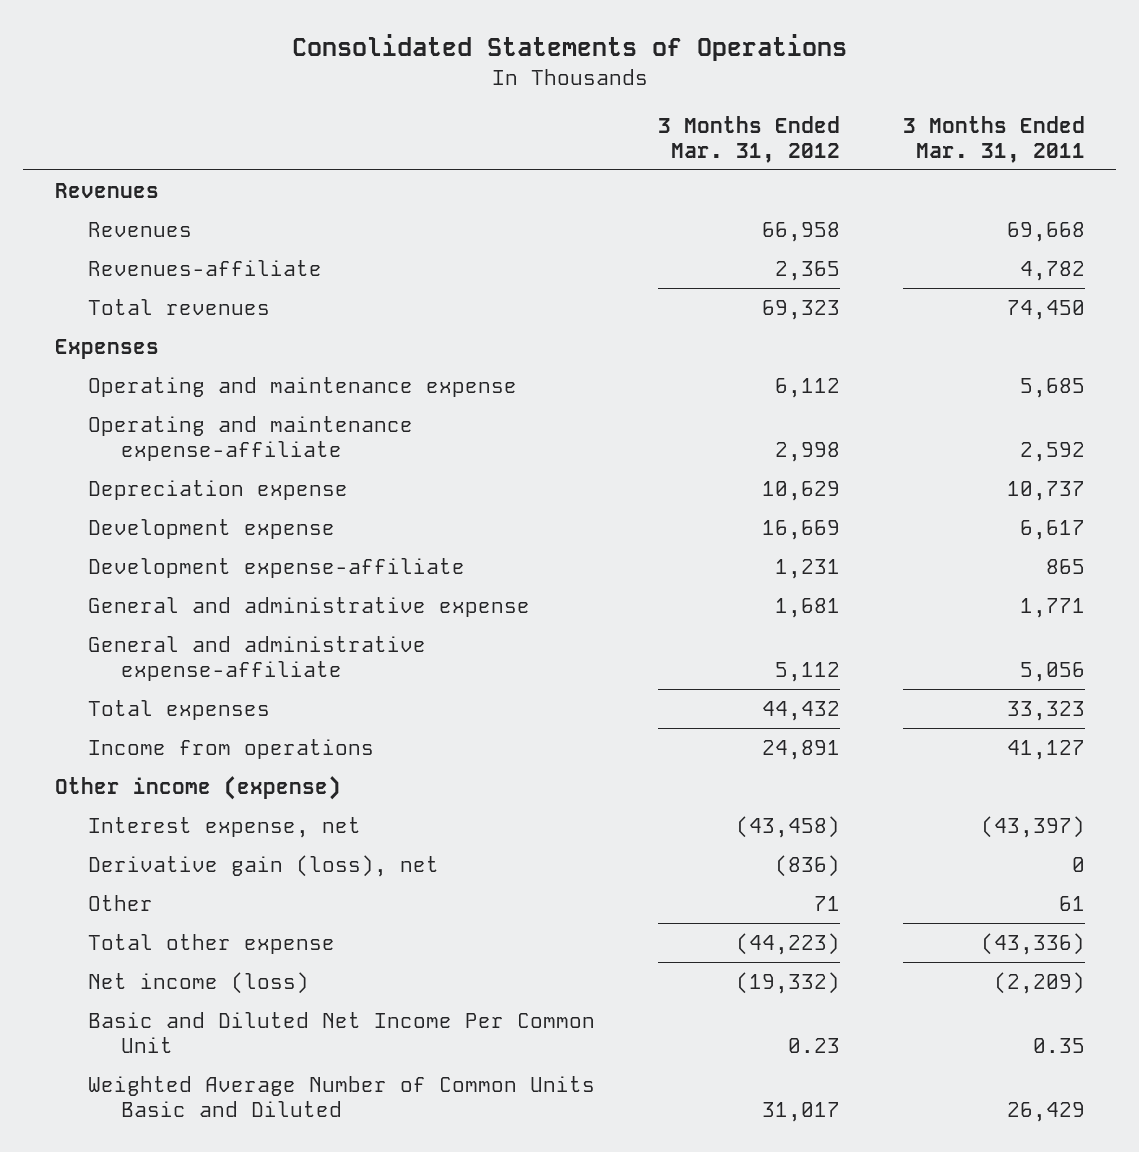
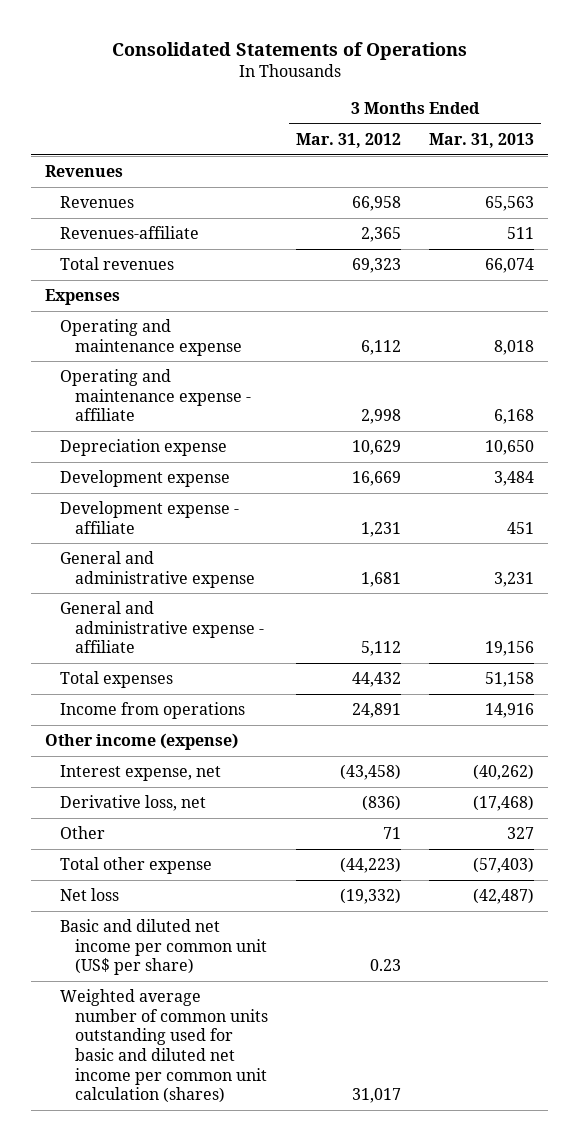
- | 3 Months Ended Mar. 31, 2012 | 3 Months Ended Mar. 31, 2011
+ | 3 Months Ended Mar. 31, 2012 | 3 Months Ended Mar. 31, 2013
- Operating and maintenance expense-affiliate | 2,998 | 2,592
+ Operating and maintenance expense - affiliate | 2,998 | 6,168
- Development expense-affiliate | 1,231 | 865
+ Development expense - affiliate | 1,231 | 451
- General and administrative expense-affiliate | 5,112 | 5,056
+ General and administrative expense - affiliate | 5,112 | 19,156
- Derivative gain (loss), net | (836) | 0
+ Derivative loss, net | (836) | (17,468)
- Net income (loss) | (19,332) | (2,209)
- Basic and Diluted Net Income Per Common Unit | 0.23 | 0.35
- Weighted Average Number of Common Units Basic and Diluted | 31,017 | 26,429
+ Net loss | (19,332) | (42,487)
+ Basic and diluted net income per common unit (US$ per share) | 0.23 |
+ Weighted average number of common units outstanding used for basic and diluted net income per common unit calculation (shares) | 31,017 |

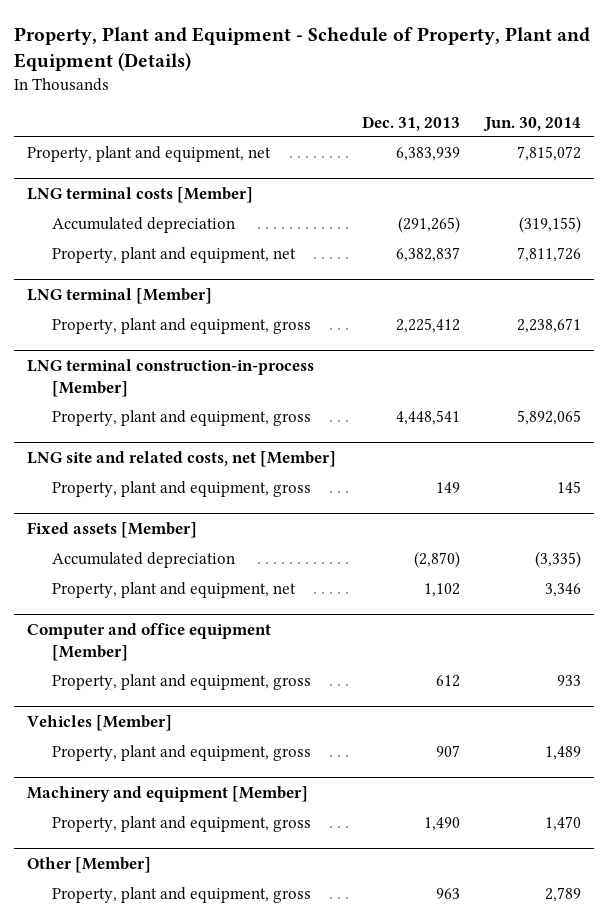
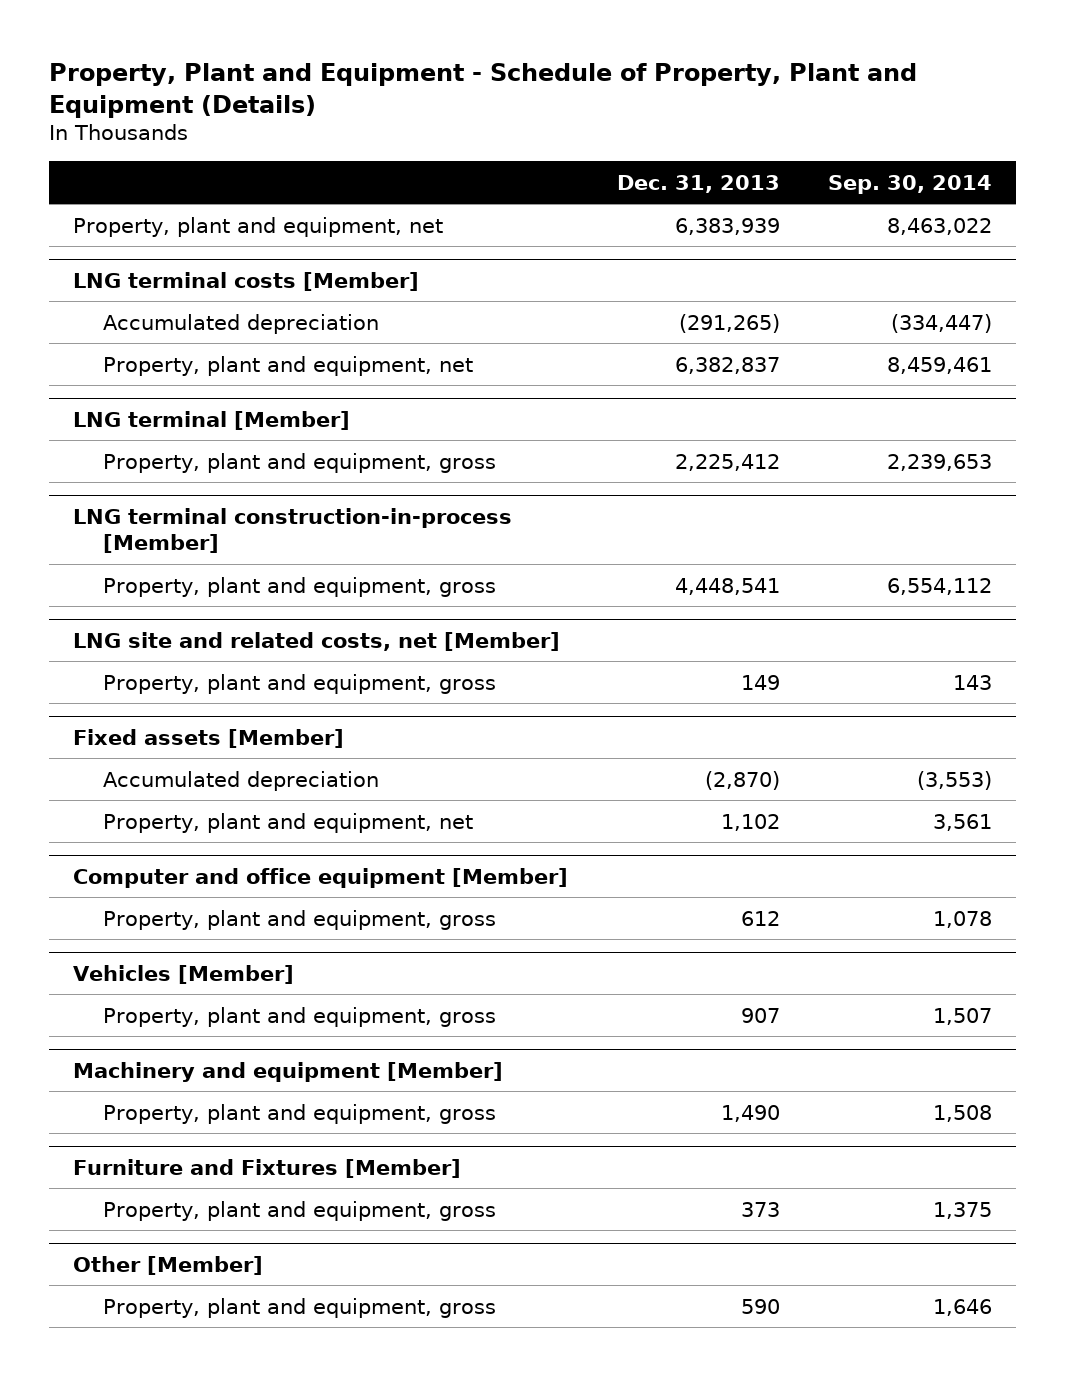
- | Dec. 31, 2013 | Jun. 30, 2014
+ | Dec. 31, 2013 | Sep. 30, 2014
+ Furniture and Fixtures [Member]
+ Property, plant and equipment, gross | 373 | 1,375
@ Other [Member]
- Property, plant and equipment, gross | 963 | 2,789
+ Property, plant and equipment, gross | 590 | 1,646

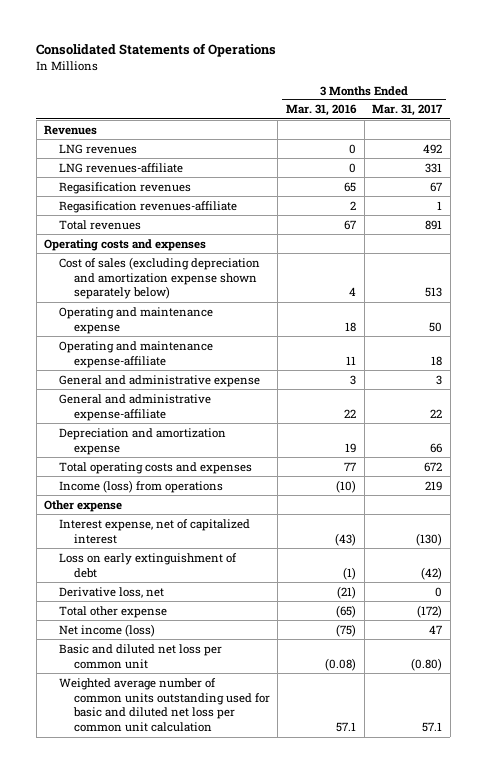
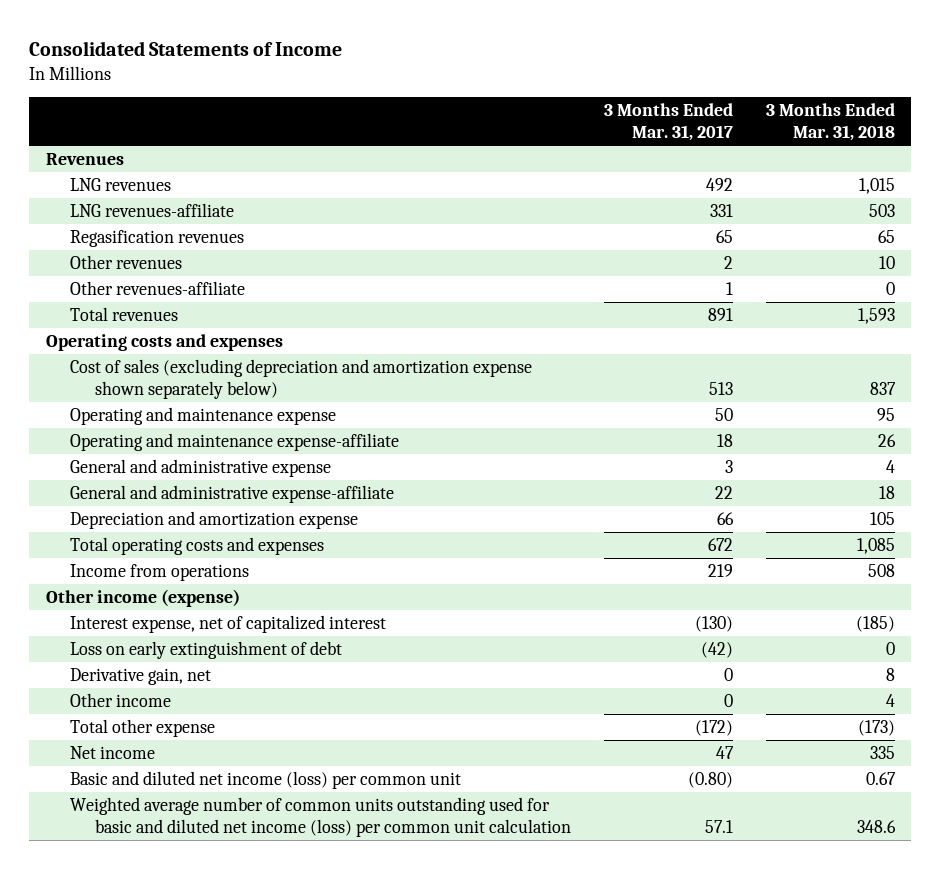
- Consolidated Statements of Operations
+ Consolidated Statements of Income
- | 3 Months Ended Mar. 31, 2016 | 3 Months Ended Mar. 31, 2017
+ | 3 Months Ended Mar. 31, 2017 | 3 Months Ended Mar. 31, 2018
- Regasification revenues | 65 | 67
- Regasification revenues-affiliate | 2 | 1
+ Regasification revenues | 65 | 65
+ Other revenues | 2 | 10
+ Other revenues-affiliate | 1 | 0
- Income (loss) from operations | (10) | 219
- Other expense
+ Income from operations | 219 | 508
+ Other income (expense)
- Derivative loss, net | (21) | 0
+ Derivative gain, net | 0 | 8
+ Other income | 0 | 4
- Net income (loss) | (75) | 47
- Basic and diluted net loss per common unit | (0.08) | (0.80)
- Weighted average number of common units outstanding used for basic and diluted net loss per common unit calculation | 57.1 | 57.1
+ Net income | 47 | 335
+ Basic and diluted net income (loss) per common unit | (0.80) | 0.67
+ Weighted average number of common units outstanding used for basic and diluted net income (loss) per common unit calculation | 57.1 | 348.6

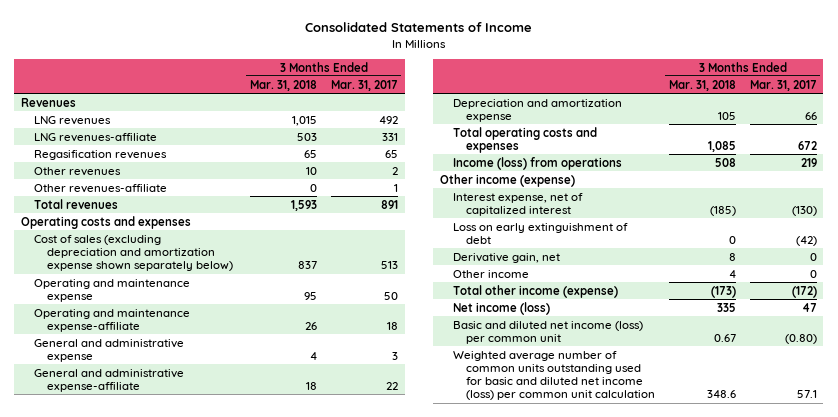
- | 3 Months Ended Mar. 31, 2017 | 3 Months Ended Mar. 31, 2018
+ | 3 Months Ended Mar. 31, 2018 | 3 Months Ended Mar. 31, 2017
- Income from operations | 219 | 508
+ Income (loss) from operations | 508 | 219
- Total other expense | (172) | (173)
- Net income | 47 | 335
+ Total other income (expense) | (173) | (172)
+ Net income (loss) | 335 | 47

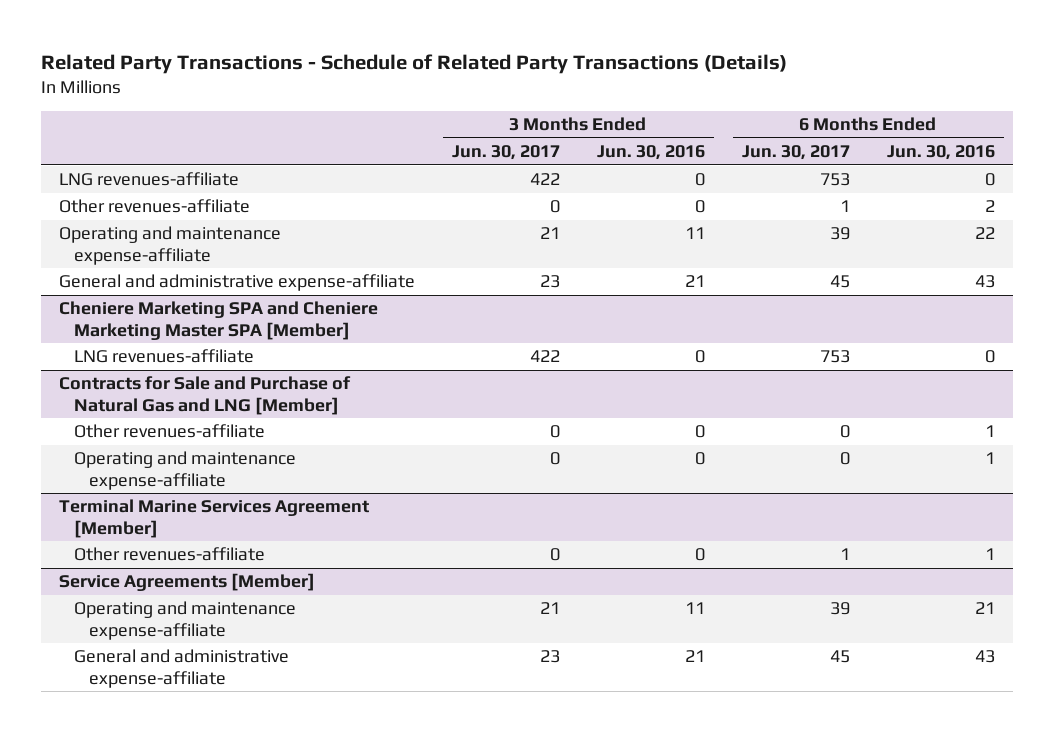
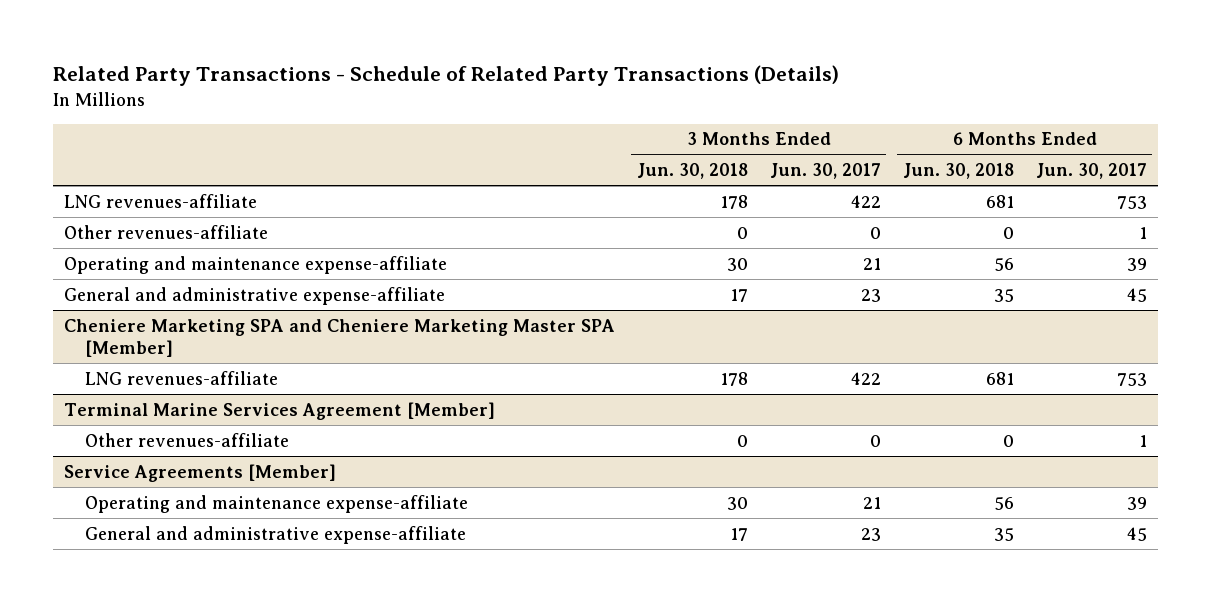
- | 3 Months Ended Jun. 30, 2017 | 3 Months Ended Jun. 30, 2016 | 6 Months Ended Jun. 30, 2017 | 6 Months Ended Jun. 30, 2016
+ | 3 Months Ended Jun. 30, 2018 | 3 Months Ended Jun. 30, 2017 | 6 Months Ended Jun. 30, 2018 | 6 Months Ended Jun. 30, 2017
- Contracts for Sale and Purchase of Natural Gas and LNG [Member]
- Other revenues-affiliate | 0 | 0 | 0 | 1
- Operating and maintenance expense-affiliate | 0 | 0 | 0 | 1

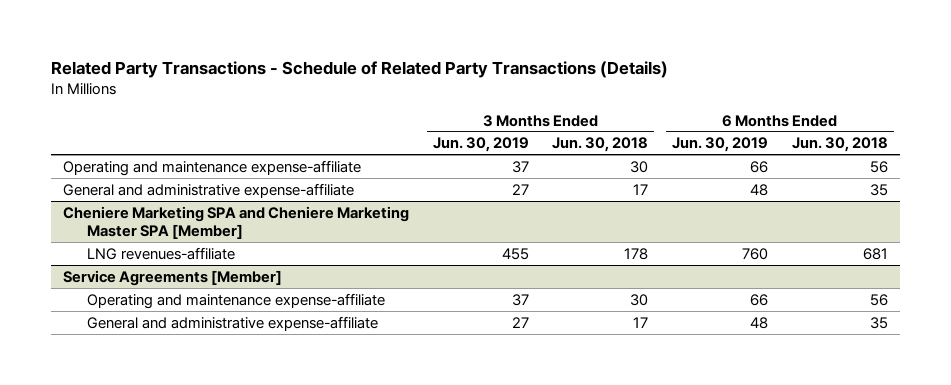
- | 3 Months Ended Jun. 30, 2018 | 3 Months Ended Jun. 30, 2017 | 6 Months Ended Jun. 30, 2018 | 6 Months Ended Jun. 30, 2017
+ | 3 Months Ended Jun. 30, 2019 | 3 Months Ended Jun. 30, 2018 | 6 Months Ended Jun. 30, 2019 | 6 Months Ended Jun. 30, 2018
- LNG revenues-affiliate | 178 | 422 | 681 | 753
- Other revenues-affiliate | 0 | 0 | 0 | 1
- Terminal Marine Services Agreement [Member]
- Other revenues-affiliate | 0 | 0 | 0 | 1

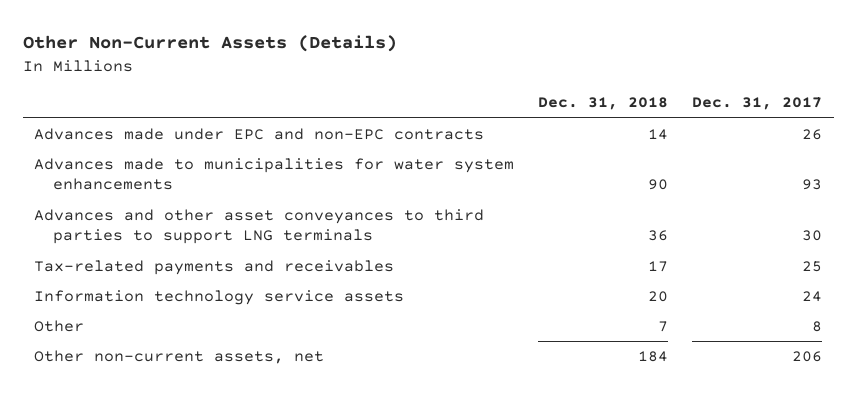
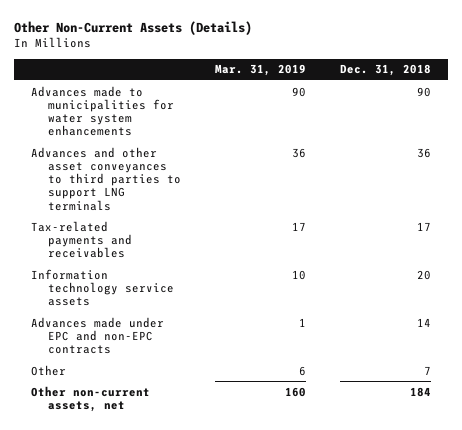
- | Dec. 31, 2018 | Dec. 31, 2017
+ | Mar. 31, 2019 | Dec. 31, 2018
moved down: Advances made under EPC and non-EPC contracts | 1 | 14

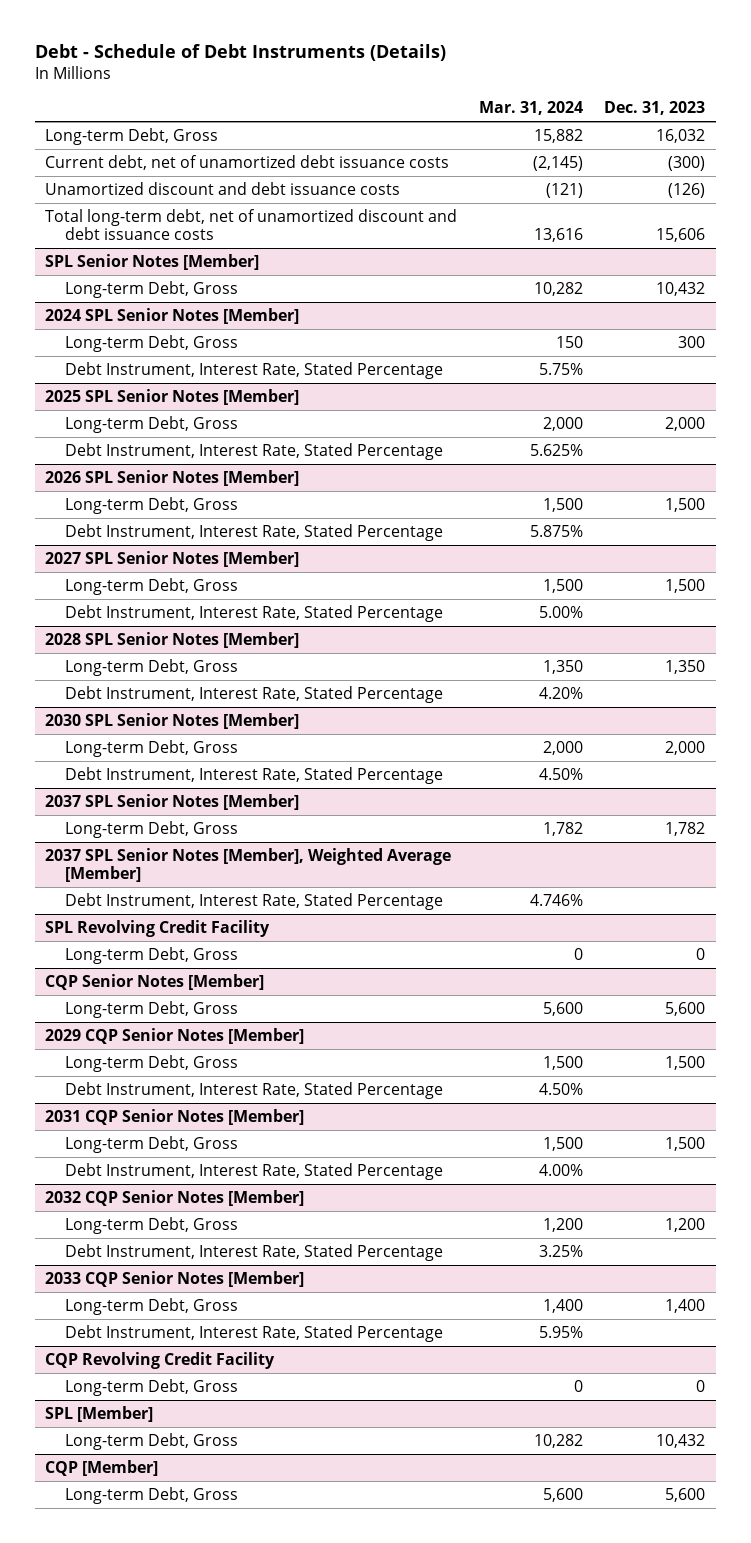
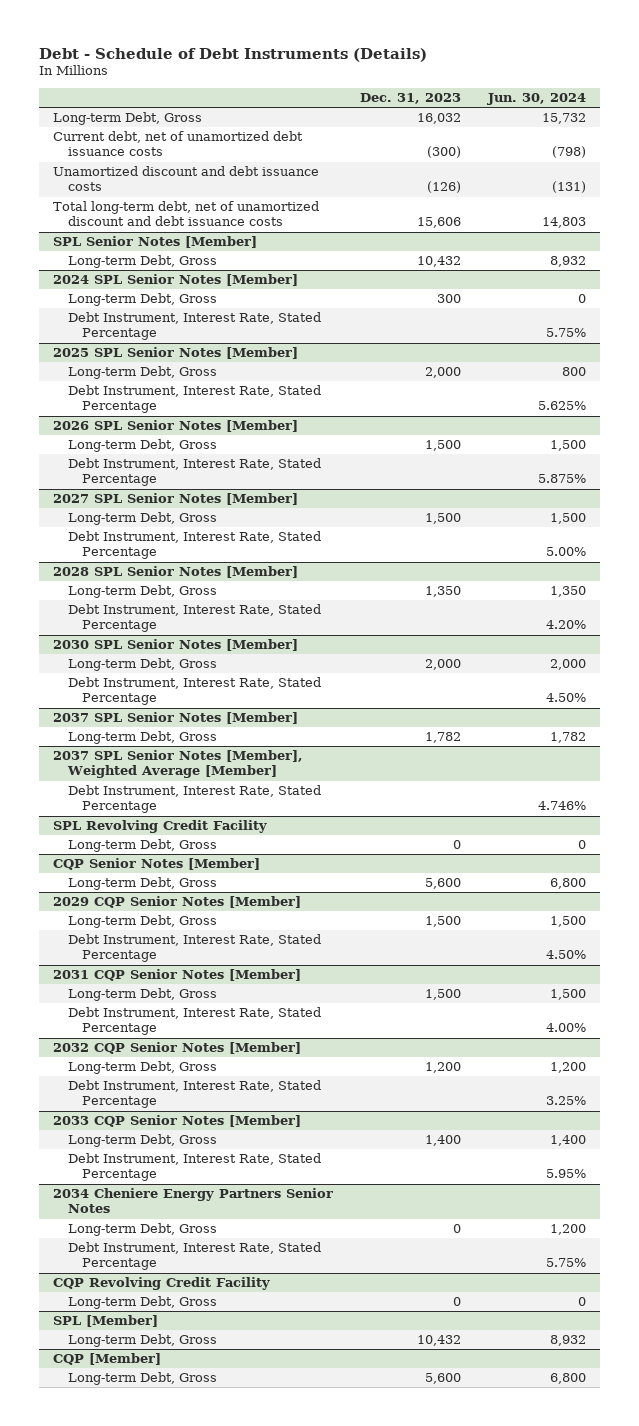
- | Mar. 31, 2024 | Dec. 31, 2023
+ | Dec. 31, 2023 | Jun. 30, 2024
+ 2034 Cheniere Energy Partners Senior Notes
+ Long-term Debt, Gross | 0 | 1,200
+ Debt Instrument, Interest Rate, Stated Percentage | | 5.75%

